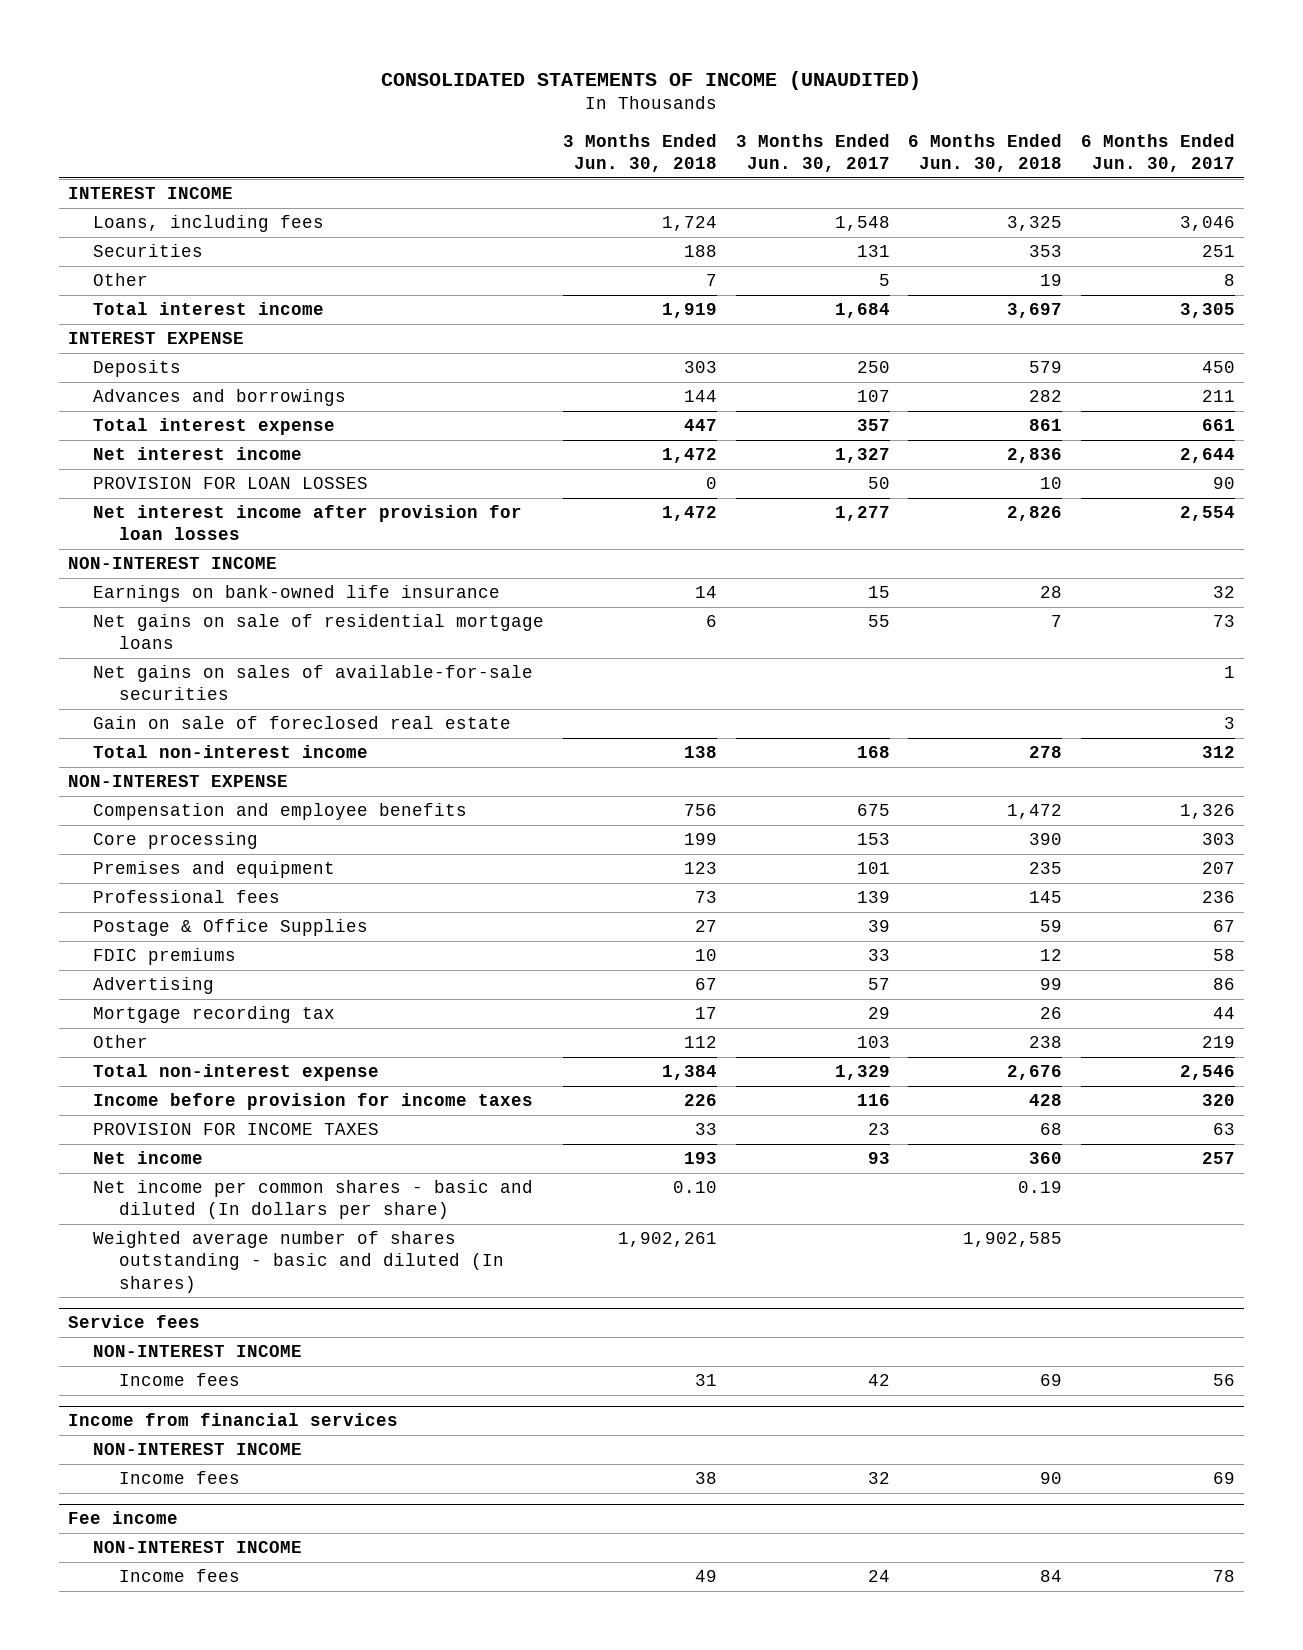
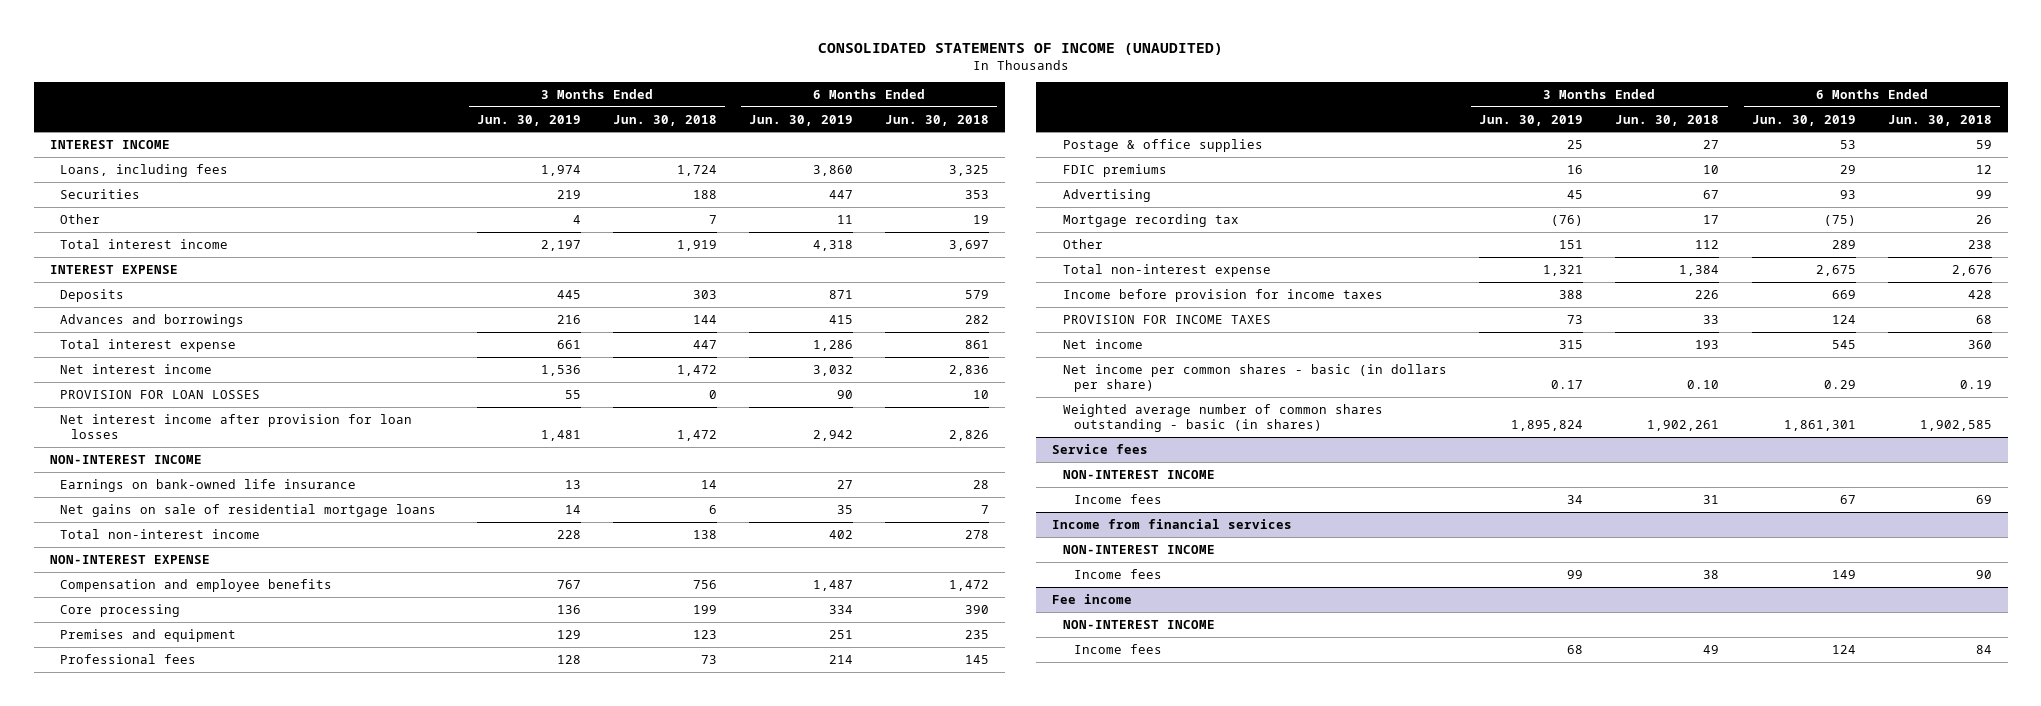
- | 3 Months Ended Jun. 30, 2018 | 3 Months Ended Jun. 30, 2017 | 6 Months Ended Jun. 30, 2018 | 6 Months Ended Jun. 30, 2017
+ | 3 Months Ended Jun. 30, 2019 | 3 Months Ended Jun. 30, 2018 | 6 Months Ended Jun. 30, 2019 | 6 Months Ended Jun. 30, 2018
- Net gains on sales of available-for-sale securities | | | | 1
- Gain on sale of foreclosed real estate | | | | 3
- Postage & Office Supplies | 27 | 39 | 59 | 67
+ Postage & office supplies | 25 | 27 | 53 | 59
- Net income per common shares - basic and diluted (In dollars per share) | 0.10 | | 0.19 |
- Weighted average number of shares outstanding - basic and diluted (In shares) | 1,902,261 | | 1,902,585 |
+ Net income per common shares - basic (in dollars per share) | 0.17 | 0.10 | 0.29 | 0.19
+ Weighted average number of common shares outstanding - basic (in shares) | 1,895,824 | 1,902,261 | 1,861,301 | 1,902,585

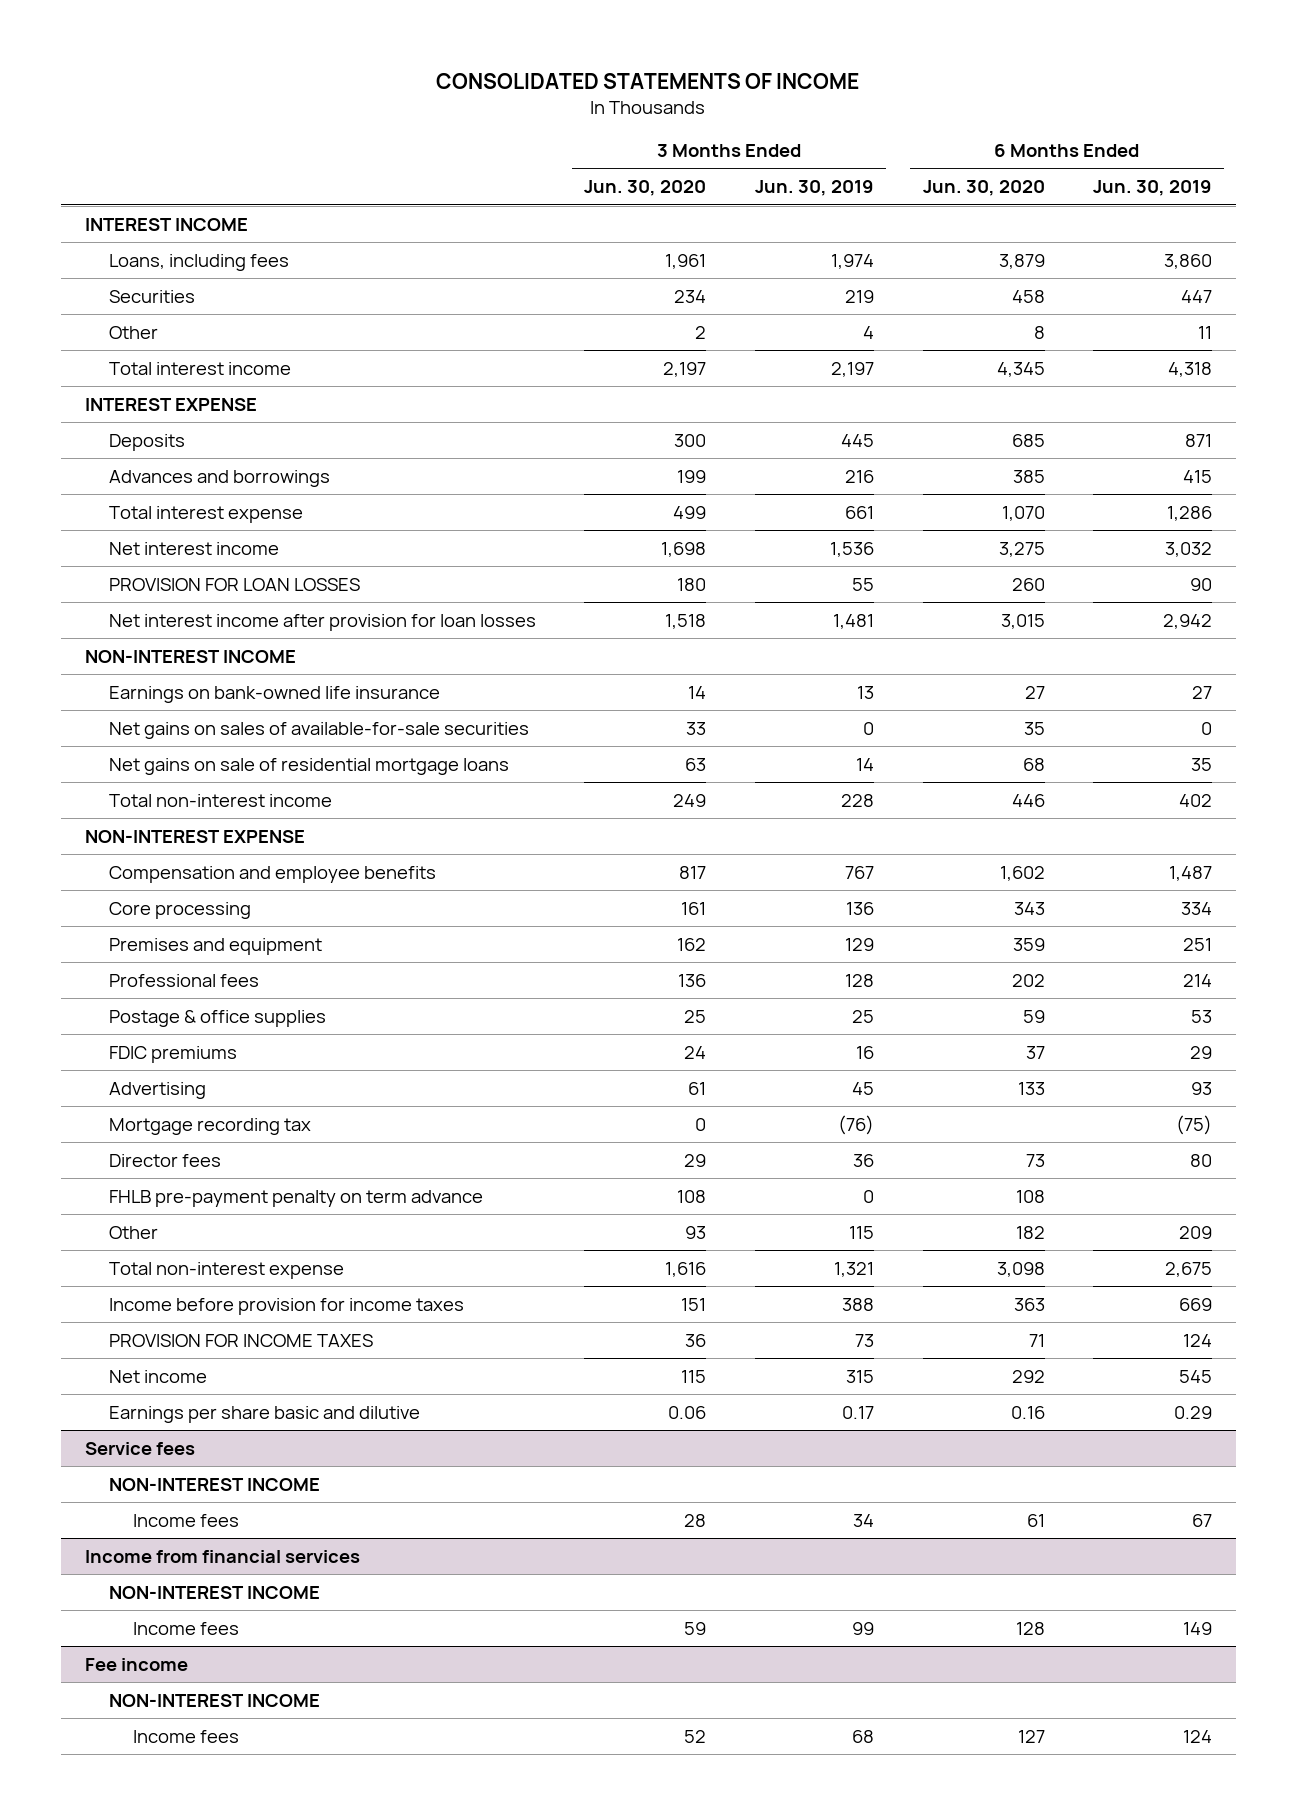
- CONSOLIDATED STATEMENTS OF INCOME (UNAUDITED)
+ CONSOLIDATED STATEMENTS OF INCOME
- | 3 Months Ended Jun. 30, 2019 | 3 Months Ended Jun. 30, 2018 | 6 Months Ended Jun. 30, 2019 | 6 Months Ended Jun. 30, 2018
+ | 3 Months Ended Jun. 30, 2020 | 3 Months Ended Jun. 30, 2019 | 6 Months Ended Jun. 30, 2020 | 6 Months Ended Jun. 30, 2019
+ Net gains on sales of available-for-sale securities | 33 | 0 | 35 | 0
- Other | 151 | 112 | 289 | 238
+ Director fees | 29 | 36 | 73 | 80
+ FHLB pre-payment penalty on term advance | 108 | 0 | 108 |
+ Other | 93 | 115 | 182 | 209
- Net income per common shares - basic (in dollars per share) | 0.17 | 0.10 | 0.29 | 0.19
- Weighted average number of common shares outstanding - basic (in shares) | 1,895,824 | 1,902,261 | 1,861,301 | 1,902,585
+ Earnings per share basic and dilutive | 0.06 | 0.17 | 0.16 | 0.29

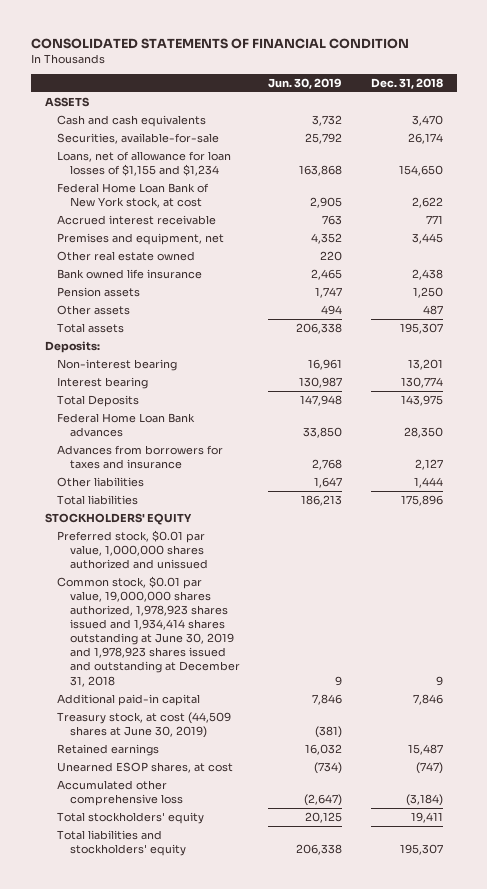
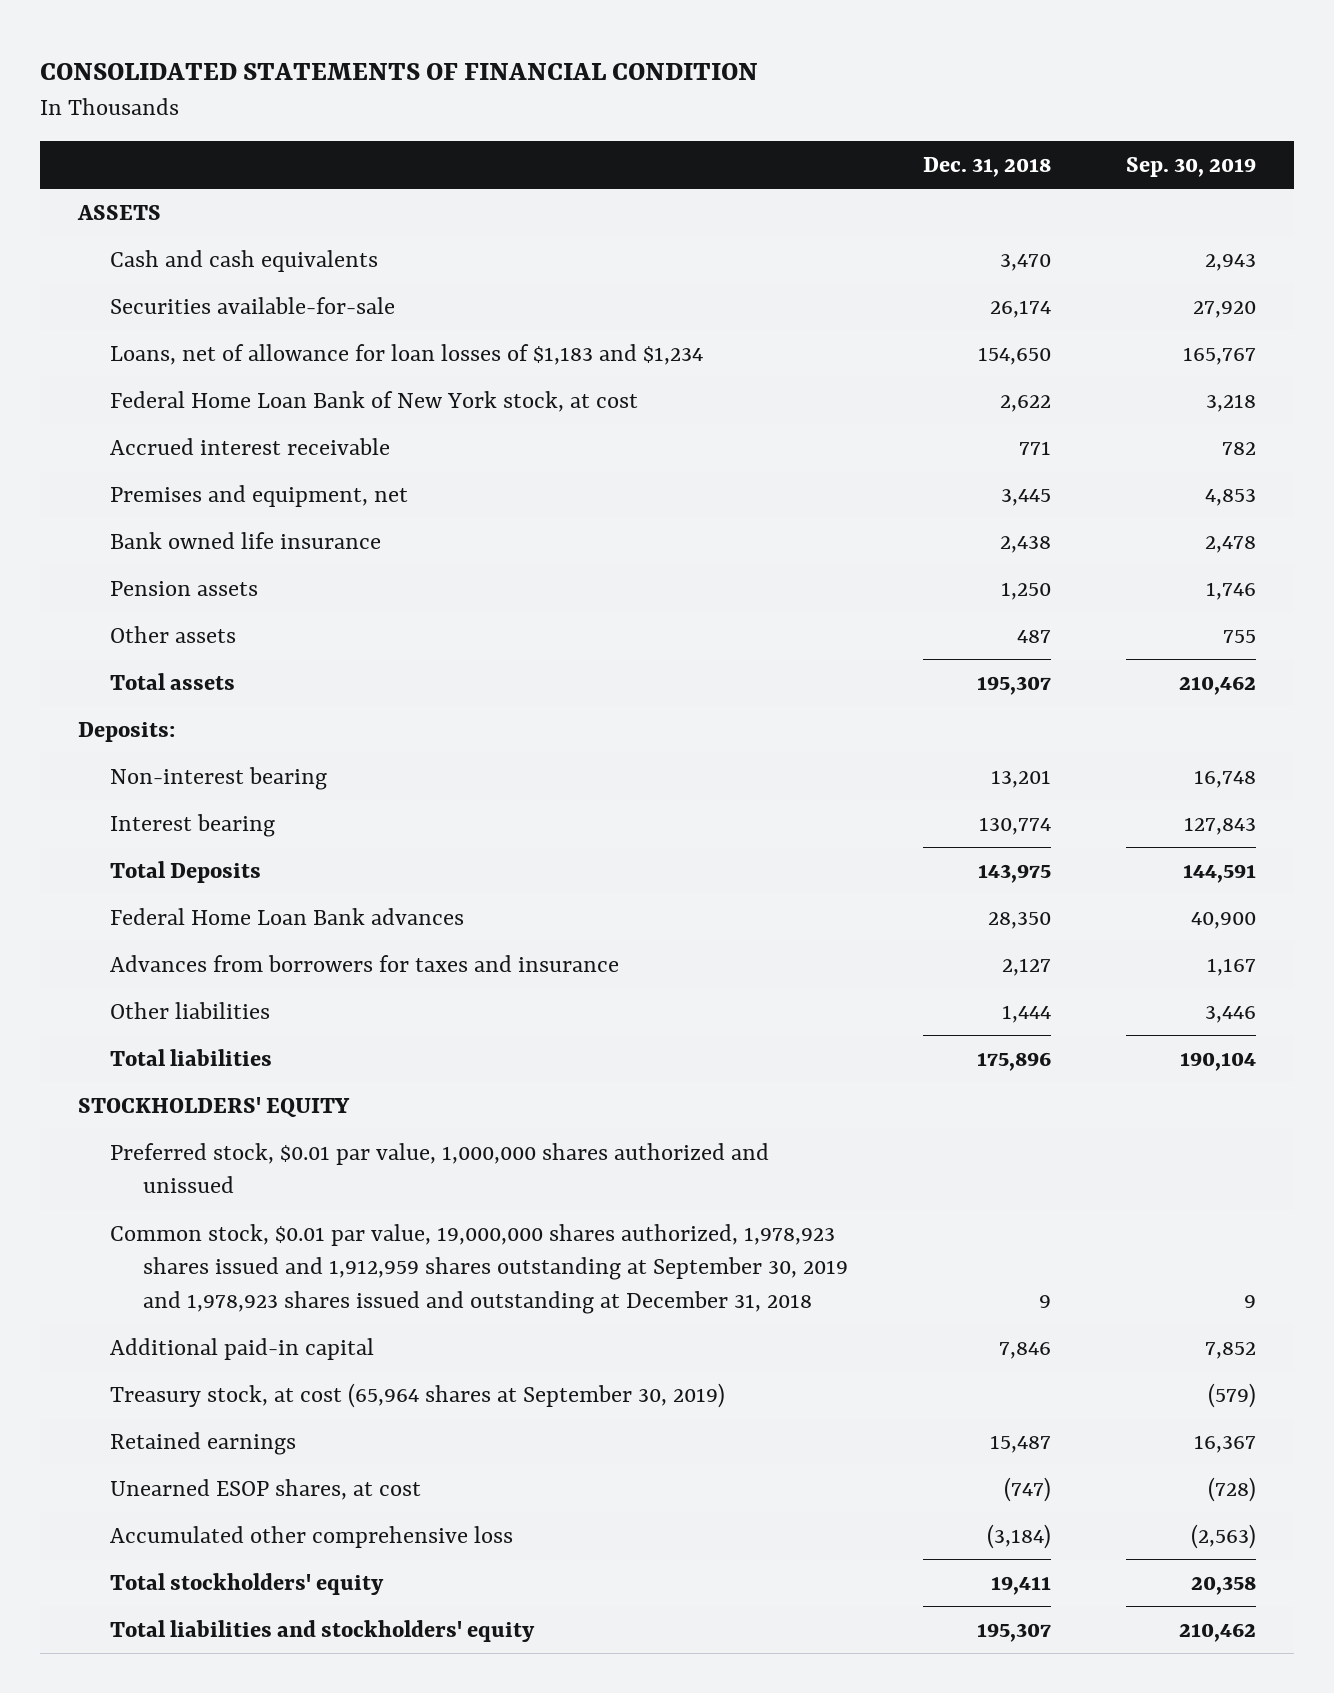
- | Jun. 30, 2019 | Dec. 31, 2018
+ | Dec. 31, 2018 | Sep. 30, 2019
- Securities, available-for-sale | 25,792 | 26,174
- Loans, net of allowance for loan losses of $1,155 and $1,234 | 163,868 | 154,650
+ Securities available-for-sale | 26,174 | 27,920
+ Loans, net of allowance for loan losses of $1,183 and $1,234 | 154,650 | 165,767
- Other real estate owned | 220 |
- Common stock, $0.01 par value, 19,000,000 shares authorized, 1,978,923 shares issued and 1,934,414 shares outstanding at June 30, 2019 and 1,978,923 shares issued and outstanding at December 31, 2018 | 9 | 9
+ Common stock, $0.01 par value, 19,000,000 shares authorized, 1,978,923 shares issued and 1,912,959 shares outstanding at September 30, 2019 and 1,978,923 shares issued and outstanding at December 31, 2018 | 9 | 9
- Treasury stock, at cost (44,509 shares at June 30, 2019) | (381) |
+ Treasury stock, at cost (65,964 shares at September 30, 2019) | | (579)

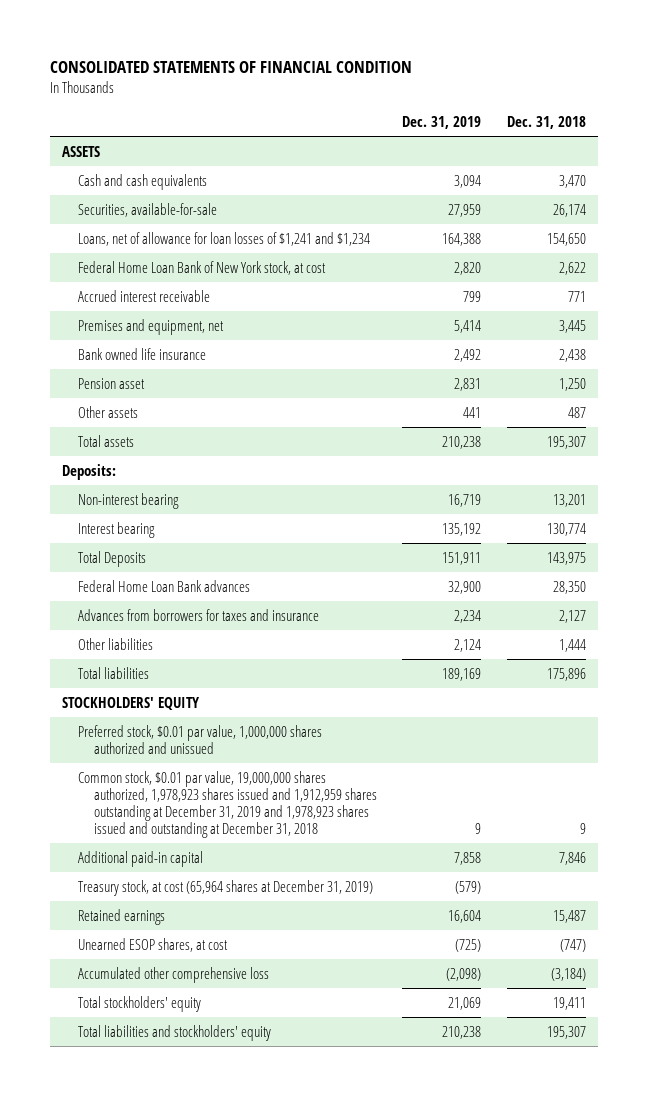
- | Dec. 31, 2018 | Sep. 30, 2019
+ | Dec. 31, 2019 | Dec. 31, 2018
- Securities available-for-sale | 26,174 | 27,920
- Loans, net of allowance for loan losses of $1,183 and $1,234 | 154,650 | 165,767
+ Securities, available-for-sale | 27,959 | 26,174
+ Loans, net of allowance for loan losses of $1,241 and $1,234 | 164,388 | 154,650
- Pension assets | 1,250 | 1,746
+ Pension asset | 2,831 | 1,250
- Common stock, $0.01 par value, 19,000,000 shares authorized, 1,978,923 shares issued and 1,912,959 shares outstanding at September 30, 2019 and 1,978,923 shares issued and outstanding at December 31, 2018 | 9 | 9
+ Common stock, $0.01 par value, 19,000,000 shares authorized, 1,978,923 shares issued and 1,912,959 shares outstanding at December 31, 2019 and 1,978,923 shares issued and outstanding at December 31, 2018 | 9 | 9
- Treasury stock, at cost (65,964 shares at September 30, 2019) | | (579)
+ Treasury stock, at cost (65,964 shares at December 31, 2019) | (579) |

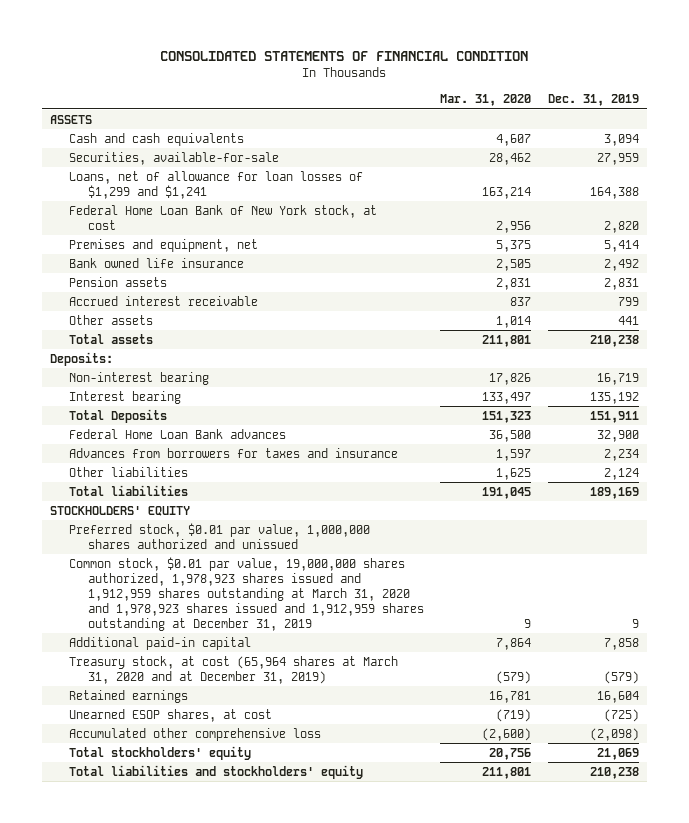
- | Dec. 31, 2019 | Dec. 31, 2018
+ | Mar. 31, 2020 | Dec. 31, 2019
- Loans, net of allowance for loan losses of $1,241 and $1,234 | 164,388 | 154,650
+ Loans, net of allowance for loan losses of $1,299 and $1,241 | 163,214 | 164,388
- Pension asset | 2,831 | 1,250
+ Pension assets | 2,831 | 2,831
moved down: Accrued interest receivable | 837 | 799
- Common stock, $0.01 par value, 19,000,000 shares authorized, 1,978,923 shares issued and 1,912,959 shares outstanding at December 31, 2019 and 1,978,923 shares issued and outstanding at December 31, 2018 | 9 | 9
+ Common stock, $0.01 par value, 19,000,000 shares authorized, 1,978,923 shares issued and 1,912,959 shares outstanding at March 31, 2020 and 1,978,923 shares issued and 1,912,959 shares outstanding at December 31, 2019 | 9 | 9
- Treasury stock, at cost (65,964 shares at December 31, 2019) | (579) |
+ Treasury stock, at cost (65,964 shares at March 31, 2020 and at December 31, 2019) | (579) | (579)

